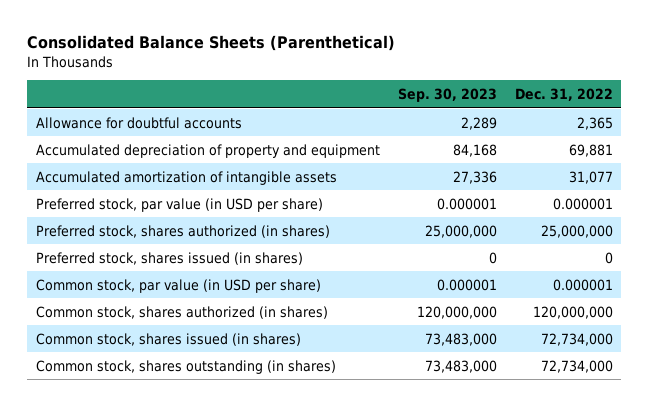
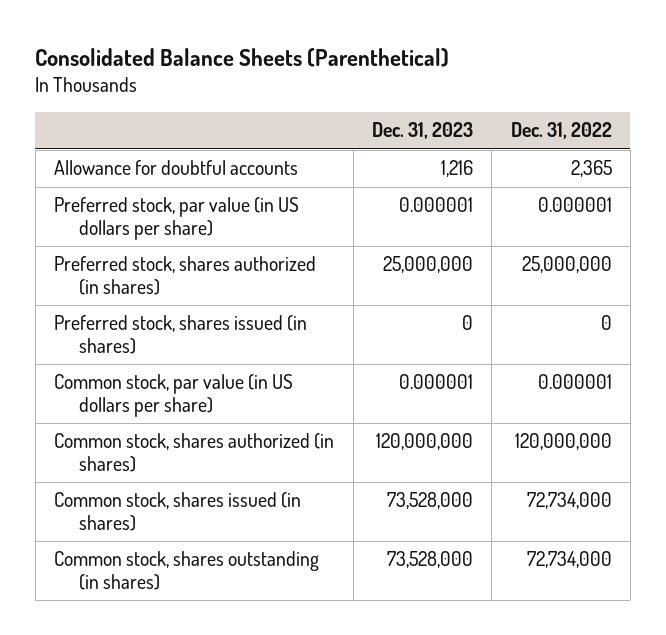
- | Sep. 30, 2023 | Dec. 31, 2022
+ | Dec. 31, 2023 | Dec. 31, 2022
- Accumulated depreciation of property and equipment | 84,168 | 69,881
- Accumulated amortization of intangible assets | 27,336 | 31,077
- Preferred stock, par value (in USD per share) | 0.000001 | 0.000001
+ Preferred stock, par value (in US dollars per share) | 0.000001 | 0.000001
- Common stock, par value (in USD per share) | 0.000001 | 0.000001
+ Common stock, par value (in US dollars per share) | 0.000001 | 0.000001

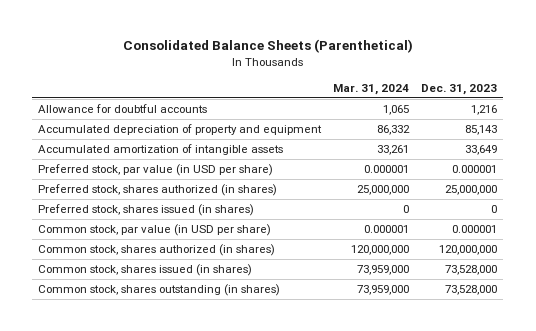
- | Dec. 31, 2023 | Dec. 31, 2022
+ | Mar. 31, 2024 | Dec. 31, 2023
- Preferred stock, par value (in US dollars per share) | 0.000001 | 0.000001
+ Accumulated depreciation of property and equipment | 86,332 | 85,143
+ Accumulated amortization of intangible assets | 33,261 | 33,649
+ Preferred stock, par value (in USD per share) | 0.000001 | 0.000001
- Common stock, par value (in US dollars per share) | 0.000001 | 0.000001
+ Common stock, par value (in USD per share) | 0.000001 | 0.000001

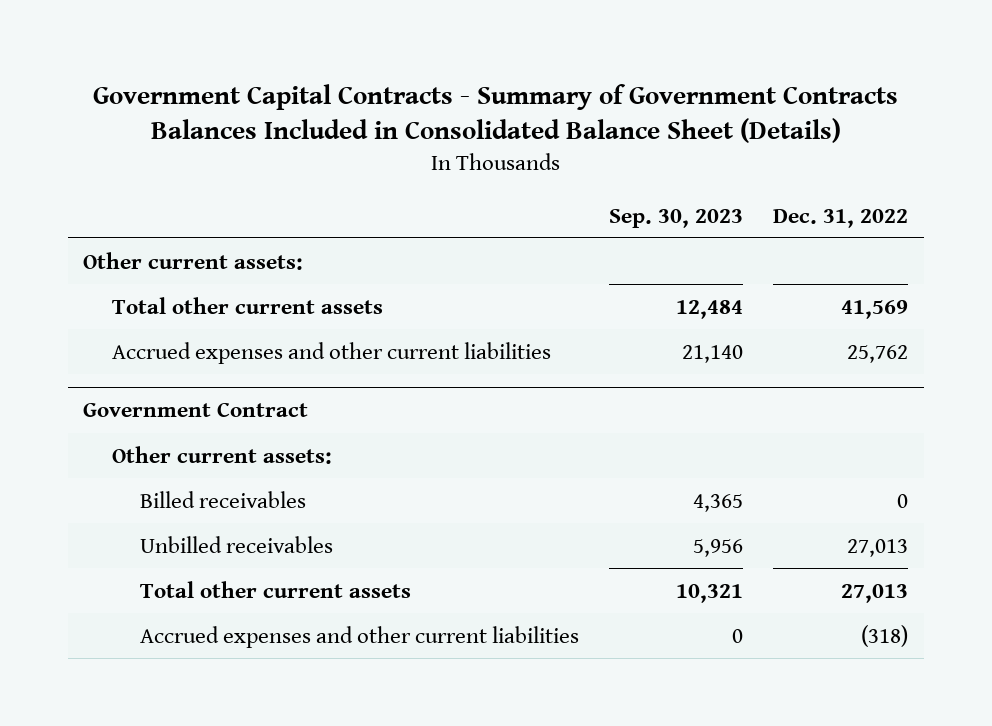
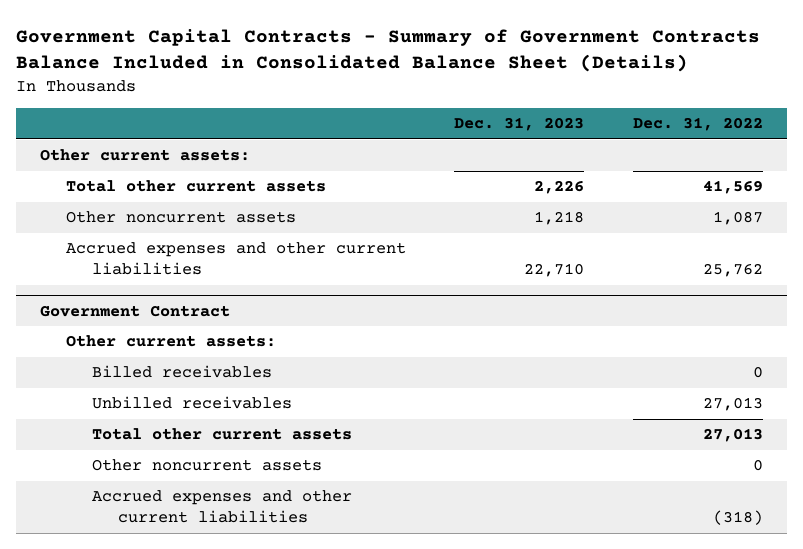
- Government Capital Contracts - Summary of Government Contracts Balances Included in Consolidated Balance Sheet (Details)
+ Government Capital Contracts - Summary of Government Contracts Balance Included in Consolidated Balance Sheet (Details)
- | Sep. 30, 2023 | Dec. 31, 2022
+ | Dec. 31, 2023 | Dec. 31, 2022
+ Other noncurrent assets | 1,218 | 1,087
@ Government Contract
+ Other noncurrent assets | | 0

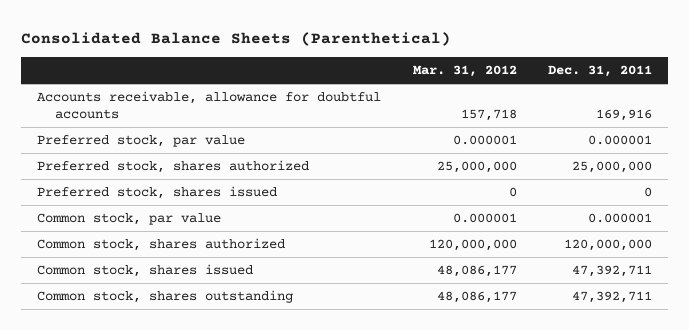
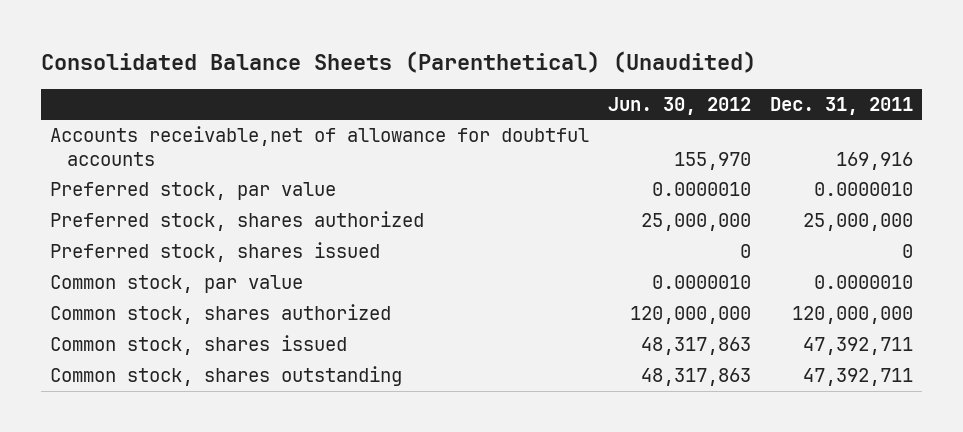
- Consolidated Balance Sheets (Parenthetical)
+ Consolidated Balance Sheets (Parenthetical) (Unaudited)
- | Mar. 31, 2012 | Dec. 31, 2011
+ | Jun. 30, 2012 | Dec. 31, 2011
- Accounts receivable, allowance for doubtful accounts | 157,718 | 169,916
- Preferred stock, par value | 0.000001 | 0.000001
+ Accounts receivable,net of allowance for doubtful accounts | 155,970 | 169,916
+ Preferred stock, par value | 0.0000010 | 0.0000010
- Common stock, par value | 0.000001 | 0.000001
+ Common stock, par value | 0.0000010 | 0.0000010

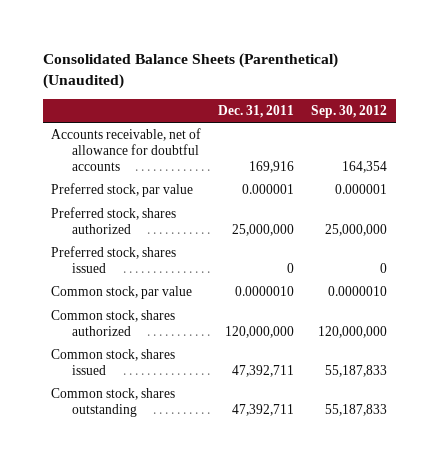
- | Jun. 30, 2012 | Dec. 31, 2011
+ | Dec. 31, 2011 | Sep. 30, 2012
- Accounts receivable,net of allowance for doubtful accounts | 155,970 | 169,916
- Preferred stock, par value | 0.0000010 | 0.0000010
+ Accounts receivable, net of allowance for doubtful accounts | 169,916 | 164,354
+ Preferred stock, par value | 0.000001 | 0.000001

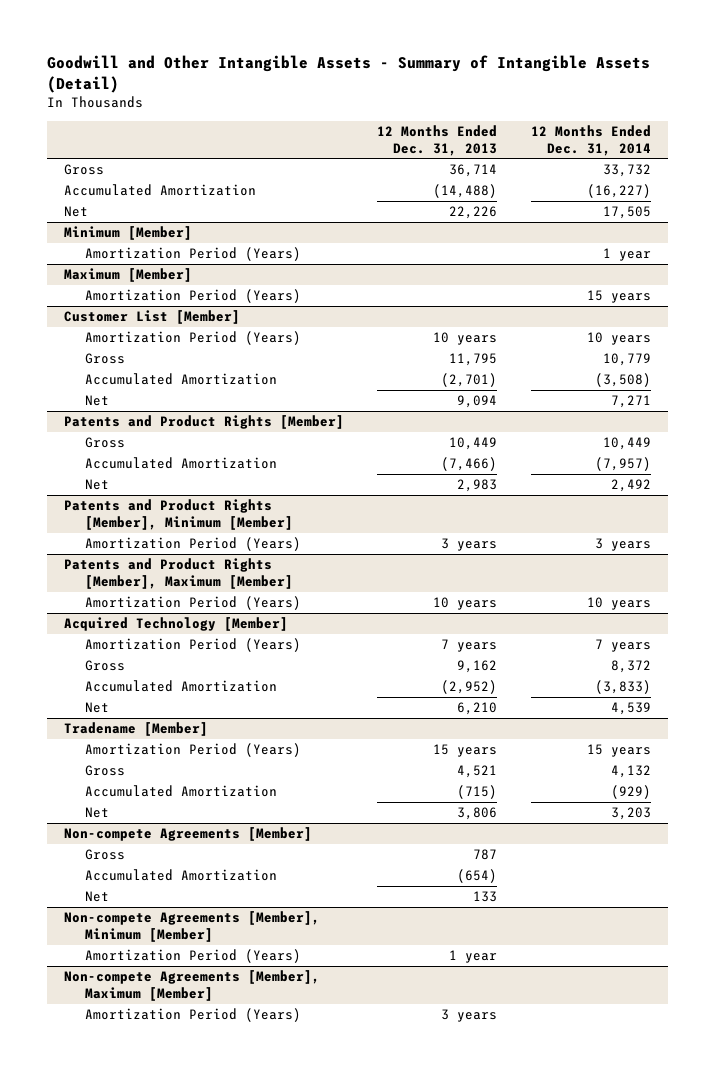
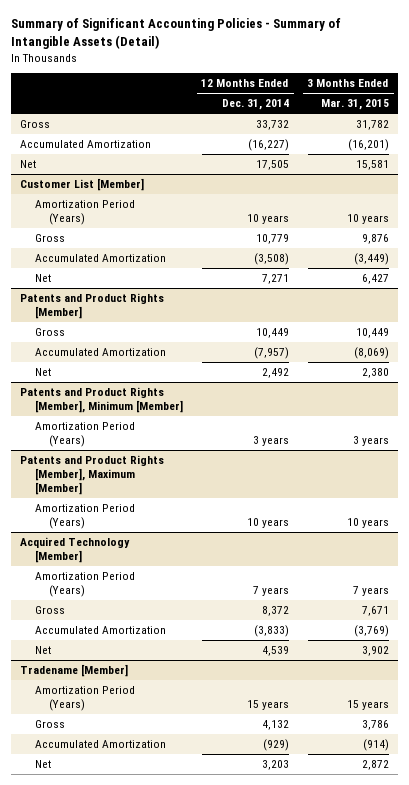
- Goodwill and Other Intangible Assets - Summary of Intangible Assets (Detail)
+ Summary of Significant Accounting Policies - Summary of Intangible Assets (Detail)
- | 12 Months Ended Dec. 31, 2013 | 12 Months Ended Dec. 31, 2014
+ | 12 Months Ended Dec. 31, 2014 | 3 Months Ended Mar. 31, 2015
- Minimum [Member]
- Amortization Period (Years) | | 1 year
- Maximum [Member]
- Amortization Period (Years) | | 15 years
- Non-compete Agreements [Member]
- Gross | 787 |
- Accumulated Amortization | (654) |
- Net | 133 |
- Non-compete Agreements [Member], Minimum [Member]
- Amortization Period (Years) | 1 year |
- Non-compete Agreements [Member], Maximum [Member]
- Amortization Period (Years) | 3 years |

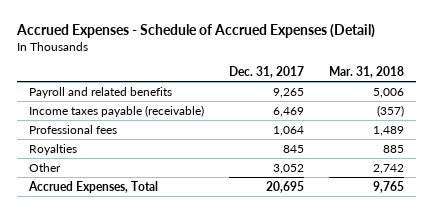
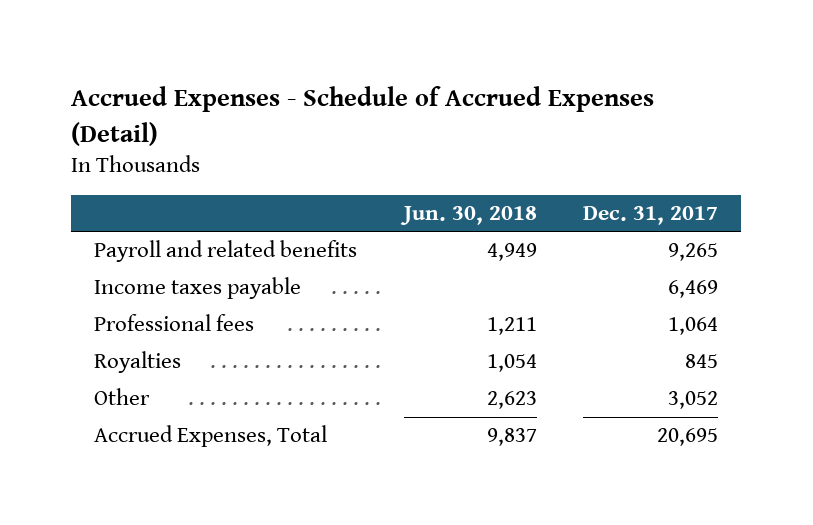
- | Dec. 31, 2017 | Mar. 31, 2018
+ | Jun. 30, 2018 | Dec. 31, 2017
- Income taxes payable (receivable) | 6,469 | (357)
+ Income taxes payable | | 6,469

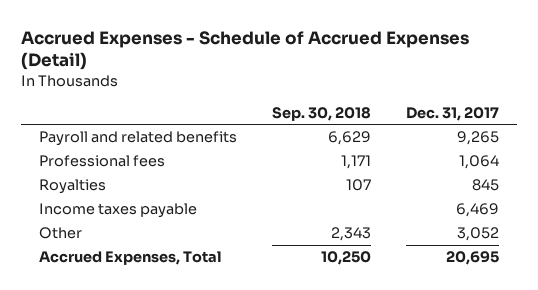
- | Jun. 30, 2018 | Dec. 31, 2017
+ | Sep. 30, 2018 | Dec. 31, 2017
moved down: Income taxes payable | | 6,469

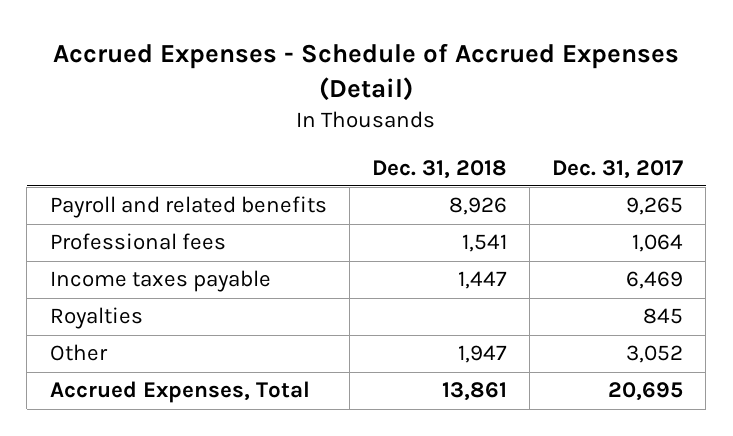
- | Sep. 30, 2018 | Dec. 31, 2017
+ | Dec. 31, 2018 | Dec. 31, 2017
moved down: Royalties | | 845

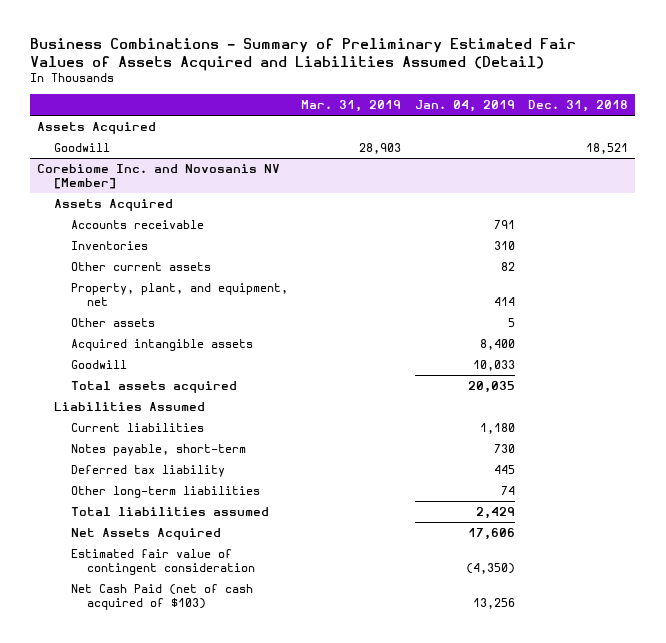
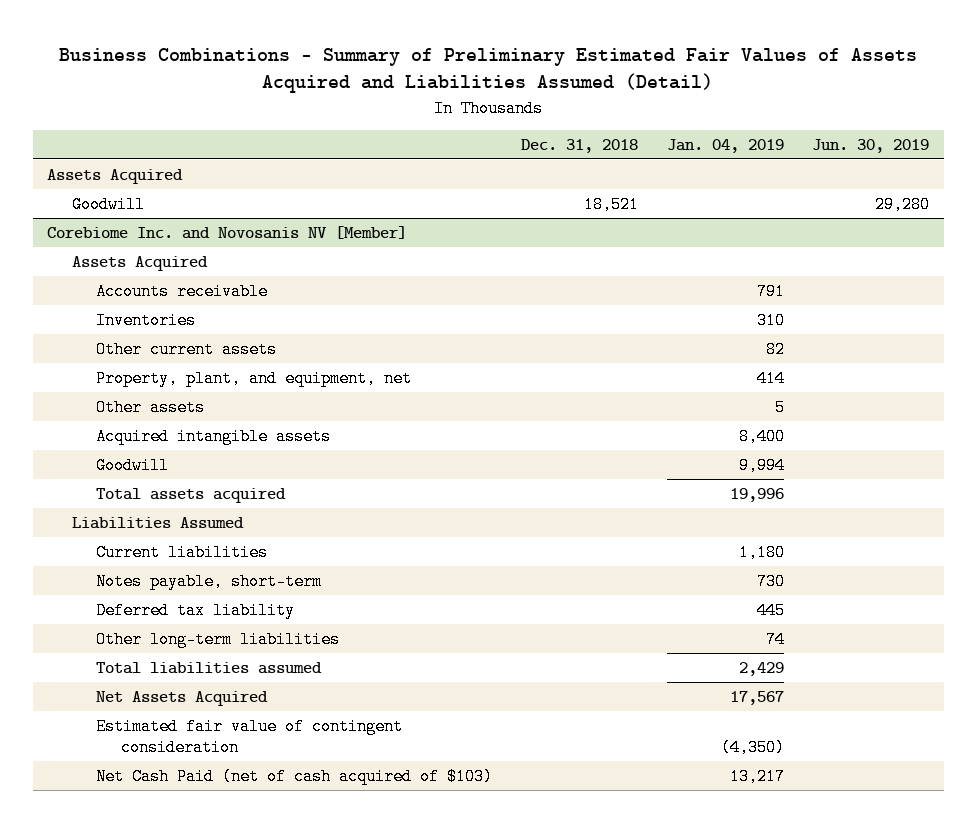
- | Mar. 31, 2019 | Jan. 04, 2019 | Dec. 31, 2018
+ | Dec. 31, 2018 | Jan. 04, 2019 | Jun. 30, 2019
@ Corebiome Inc. and Novosanis NV [Member]
- Goodwill | | 10,033 |
- Total assets acquired | | 20,035 |
+ Goodwill | | 9,994 |
+ Total assets acquired | | 19,996 |
- Net Assets Acquired | | 17,606 |
+ Net Assets Acquired | | 17,567 |
- Net Cash Paid (net of cash acquired of $103) | | 13,256 |
+ Net Cash Paid (net of cash acquired of $103) | | 13,217 |

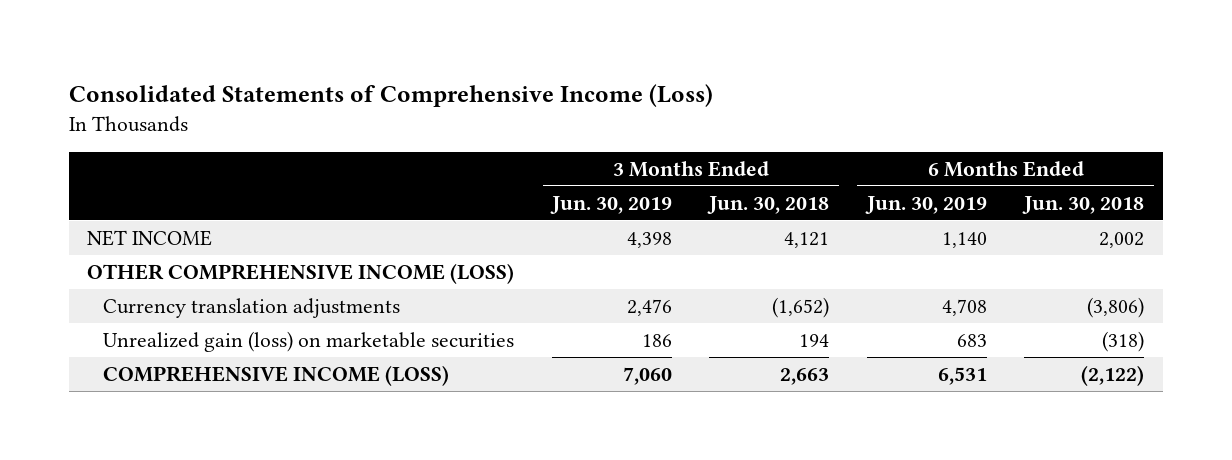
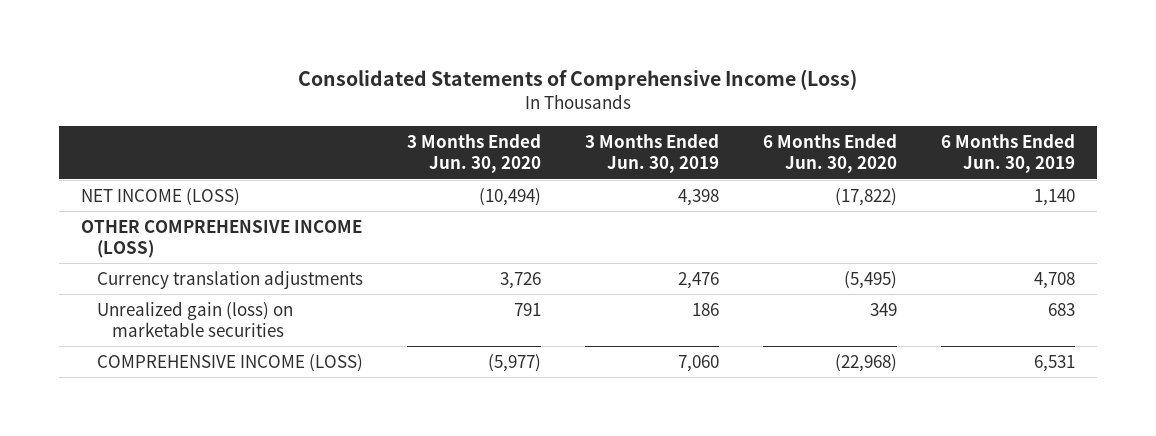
- | 3 Months Ended Jun. 30, 2019 | 3 Months Ended Jun. 30, 2018 | 6 Months Ended Jun. 30, 2019 | 6 Months Ended Jun. 30, 2018
+ | 3 Months Ended Jun. 30, 2020 | 3 Months Ended Jun. 30, 2019 | 6 Months Ended Jun. 30, 2020 | 6 Months Ended Jun. 30, 2019
- NET INCOME | 4,398 | 4,121 | 1,140 | 2,002
+ NET INCOME (LOSS) | (10,494) | 4,398 | (17,822) | 1,140

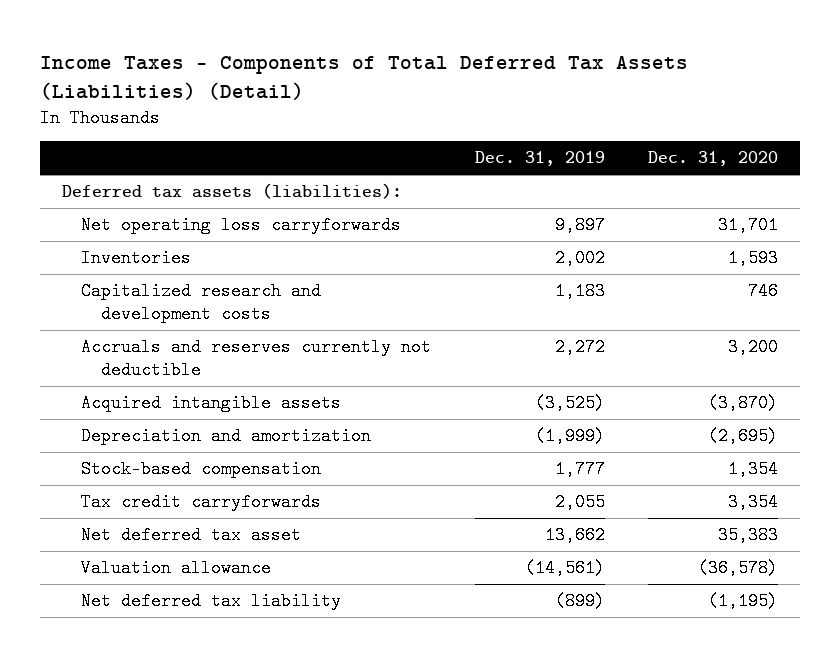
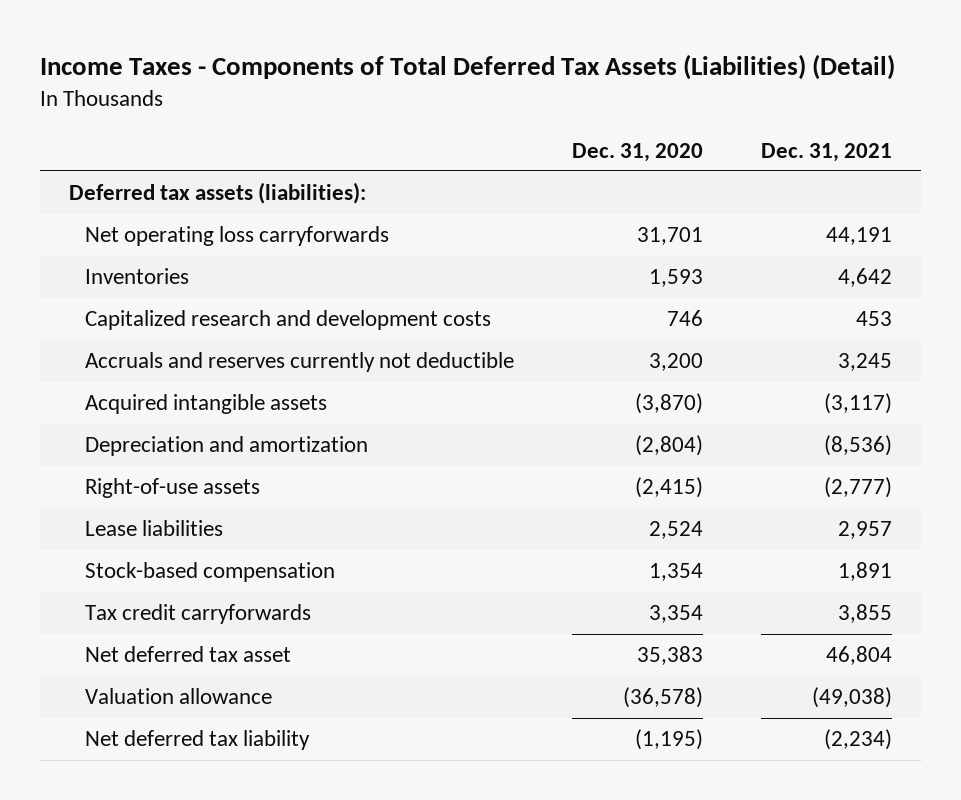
- | Dec. 31, 2019 | Dec. 31, 2020
+ | Dec. 31, 2020 | Dec. 31, 2021
- Depreciation and amortization | (1,999) | (2,695)
+ Depreciation and amortization | (2,804) | (8,536)
+ Right-of-use assets | (2,415) | (2,777)
+ Lease liabilities | 2,524 | 2,957

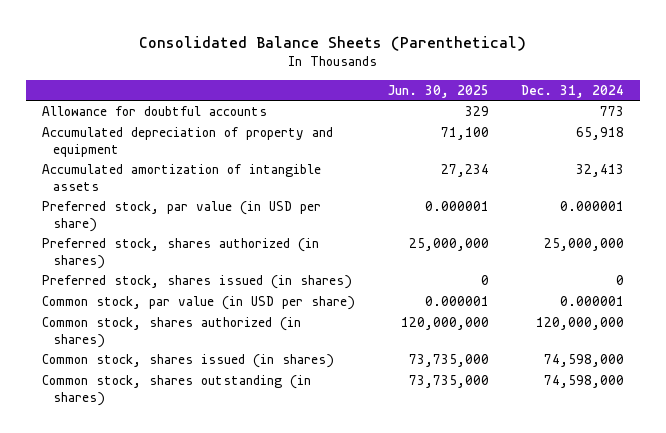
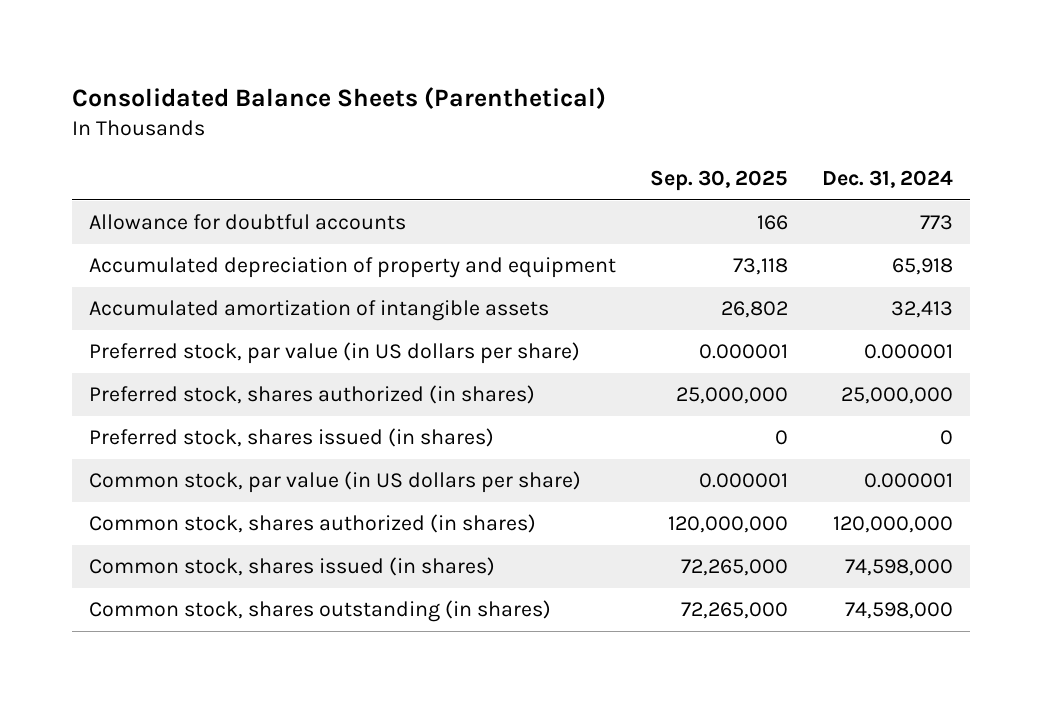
- | Jun. 30, 2025 | Dec. 31, 2024
+ | Sep. 30, 2025 | Dec. 31, 2024
- Preferred stock, par value (in USD per share) | 0.000001 | 0.000001
+ Preferred stock, par value (in US dollars per share) | 0.000001 | 0.000001
- Common stock, par value (in USD per share) | 0.000001 | 0.000001
+ Common stock, par value (in US dollars per share) | 0.000001 | 0.000001

